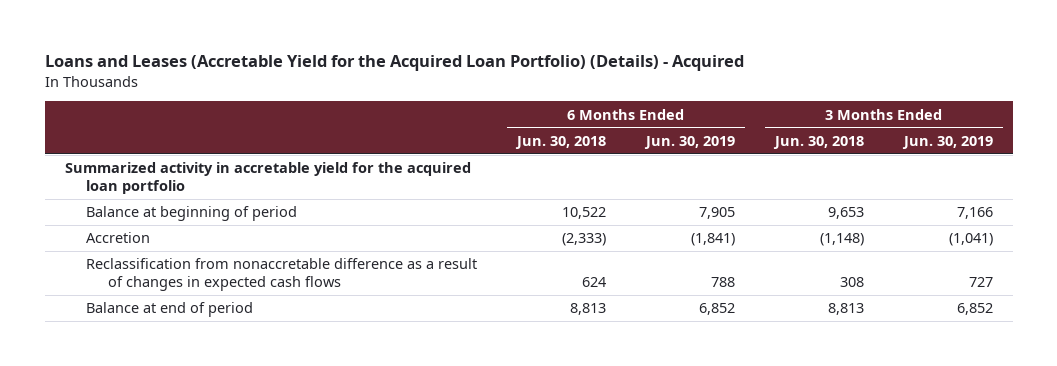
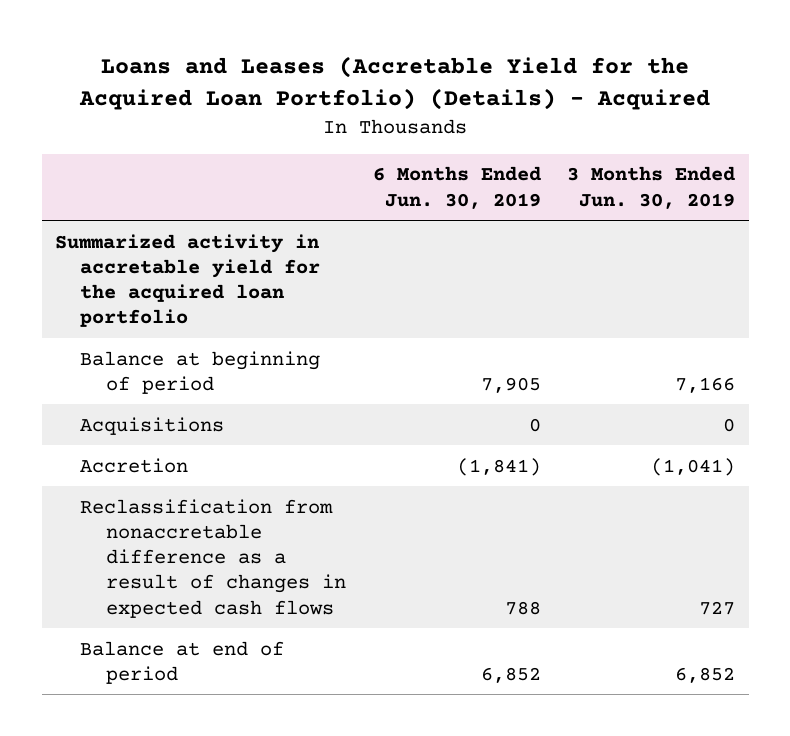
- | 6 Months Ended Jun. 30, 2018 | 6 Months Ended Jun. 30, 2019 | 3 Months Ended Jun. 30, 2018 | 3 Months Ended Jun. 30, 2019
+ | 6 Months Ended Jun. 30, 2019 | 3 Months Ended Jun. 30, 2019
+ Acquisitions | 0 | 0

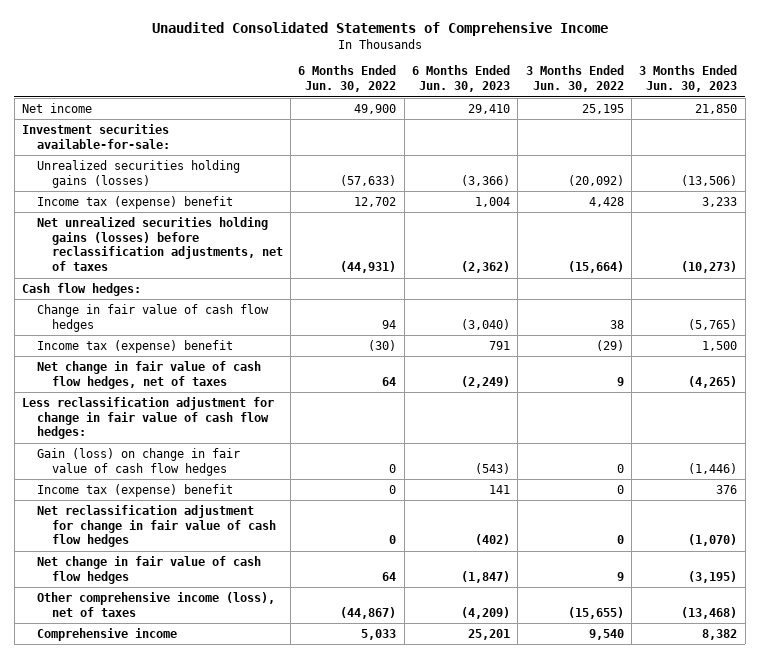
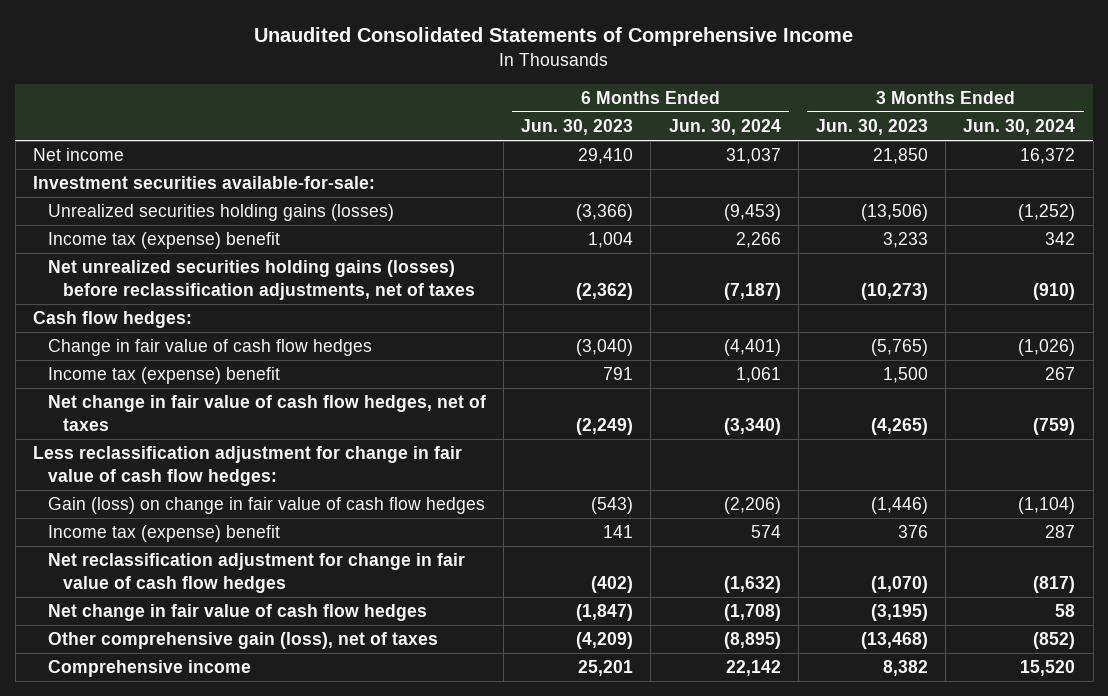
- | 6 Months Ended Jun. 30, 2022 | 6 Months Ended Jun. 30, 2023 | 3 Months Ended Jun. 30, 2022 | 3 Months Ended Jun. 30, 2023
+ | 6 Months Ended Jun. 30, 2023 | 6 Months Ended Jun. 30, 2024 | 3 Months Ended Jun. 30, 2023 | 3 Months Ended Jun. 30, 2024
- Other comprehensive income (loss), net of taxes | (44,867) | (4,209) | (15,655) | (13,468)
+ Other comprehensive gain (loss), net of taxes | (4,209) | (8,895) | (13,468) | (852)

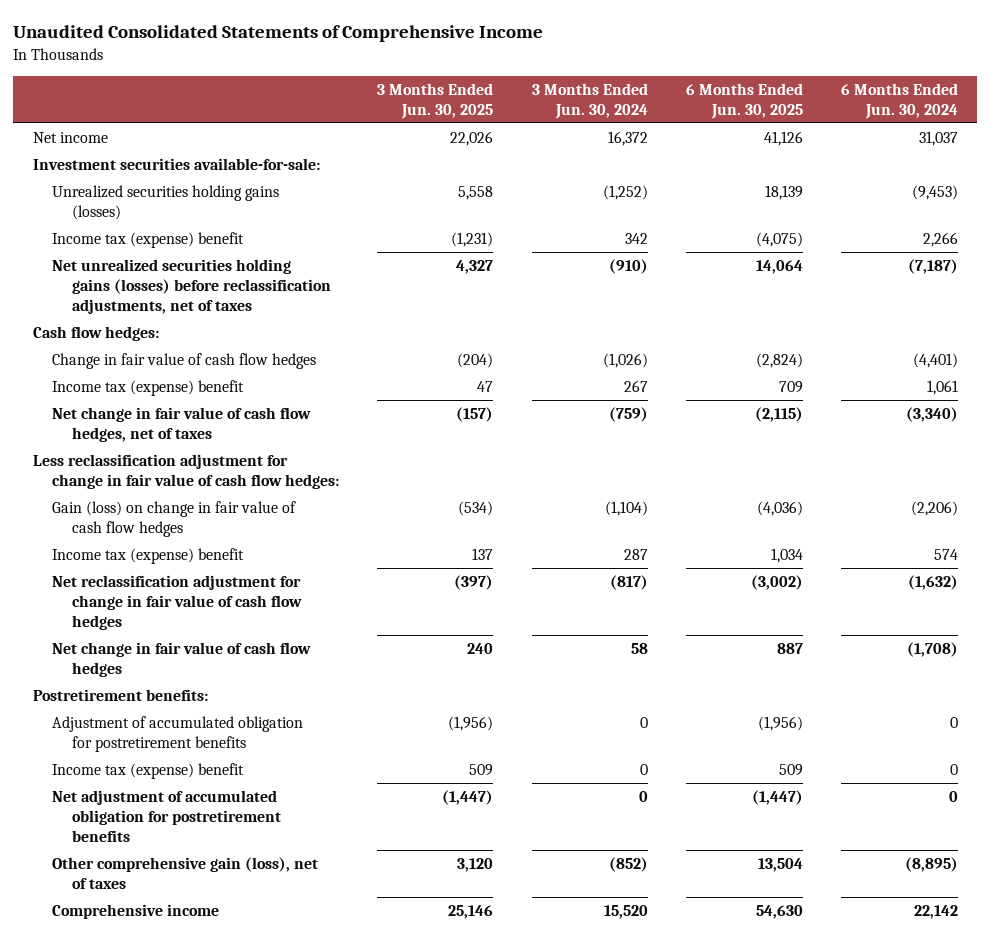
- | 6 Months Ended Jun. 30, 2023 | 6 Months Ended Jun. 30, 2024 | 3 Months Ended Jun. 30, 2023 | 3 Months Ended Jun. 30, 2024
+ | 3 Months Ended Jun. 30, 2025 | 3 Months Ended Jun. 30, 2024 | 6 Months Ended Jun. 30, 2025 | 6 Months Ended Jun. 30, 2024
+ Postretirement benefits:
+ Adjustment of accumulated obligation for postretirement benefits | (1,956) | 0 | (1,956) | 0
+ Income tax (expense) benefit | 509 | 0 | 509 | 0
+ Net adjustment of accumulated obligation for postretirement benefits | (1,447) | 0 | (1,447) | 0

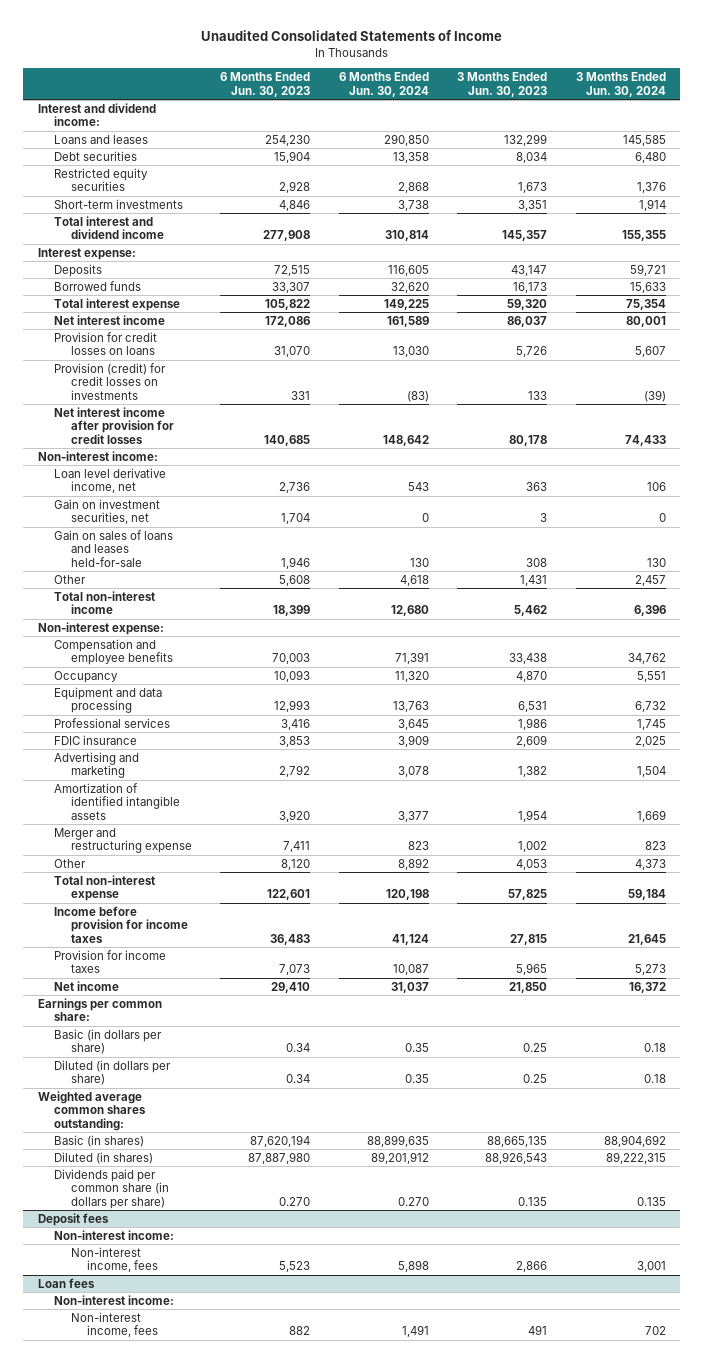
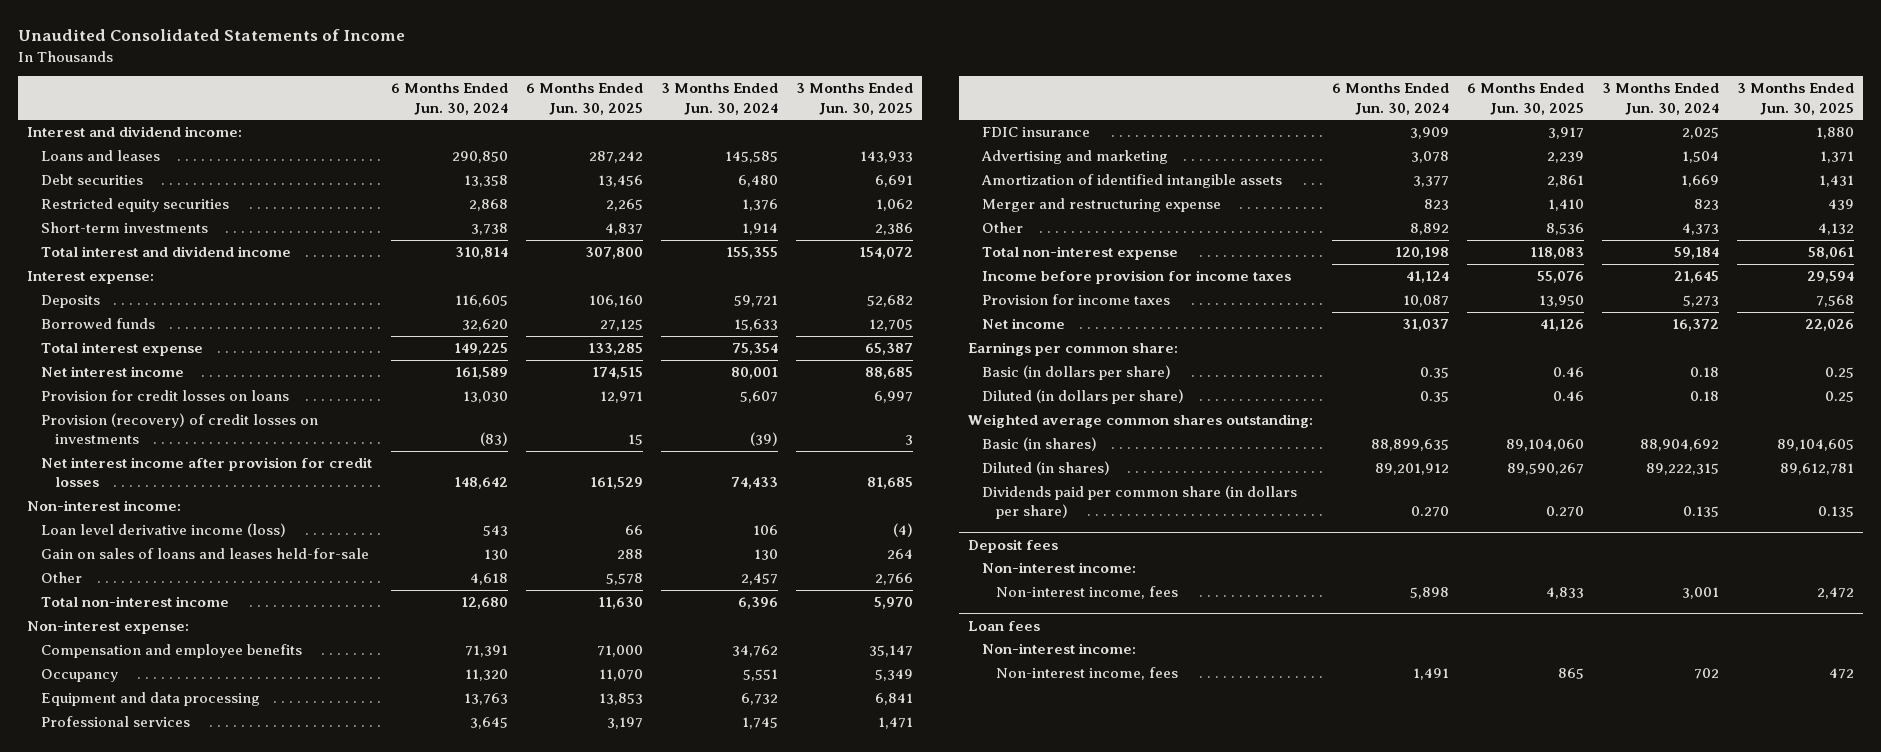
- | 6 Months Ended Jun. 30, 2023 | 6 Months Ended Jun. 30, 2024 | 3 Months Ended Jun. 30, 2023 | 3 Months Ended Jun. 30, 2024
+ | 6 Months Ended Jun. 30, 2024 | 6 Months Ended Jun. 30, 2025 | 3 Months Ended Jun. 30, 2024 | 3 Months Ended Jun. 30, 2025
- Provision (credit) for credit losses on investments | 331 | (83) | 133 | (39)
+ Provision (recovery) of credit losses on investments | (83) | 15 | (39) | 3
- Loan level derivative income, net | 2,736 | 543 | 363 | 106
- Gain on investment securities, net | 1,704 | 0 | 3 | 0
+ Loan level derivative income (loss) | 543 | 66 | 106 | (4)

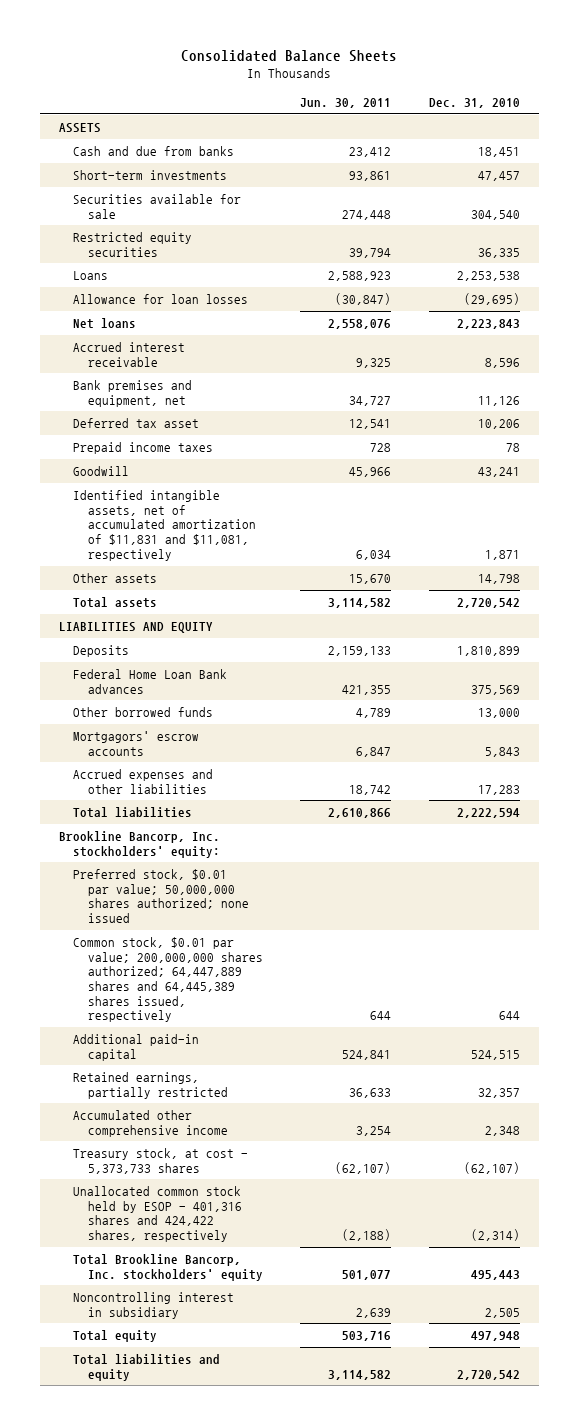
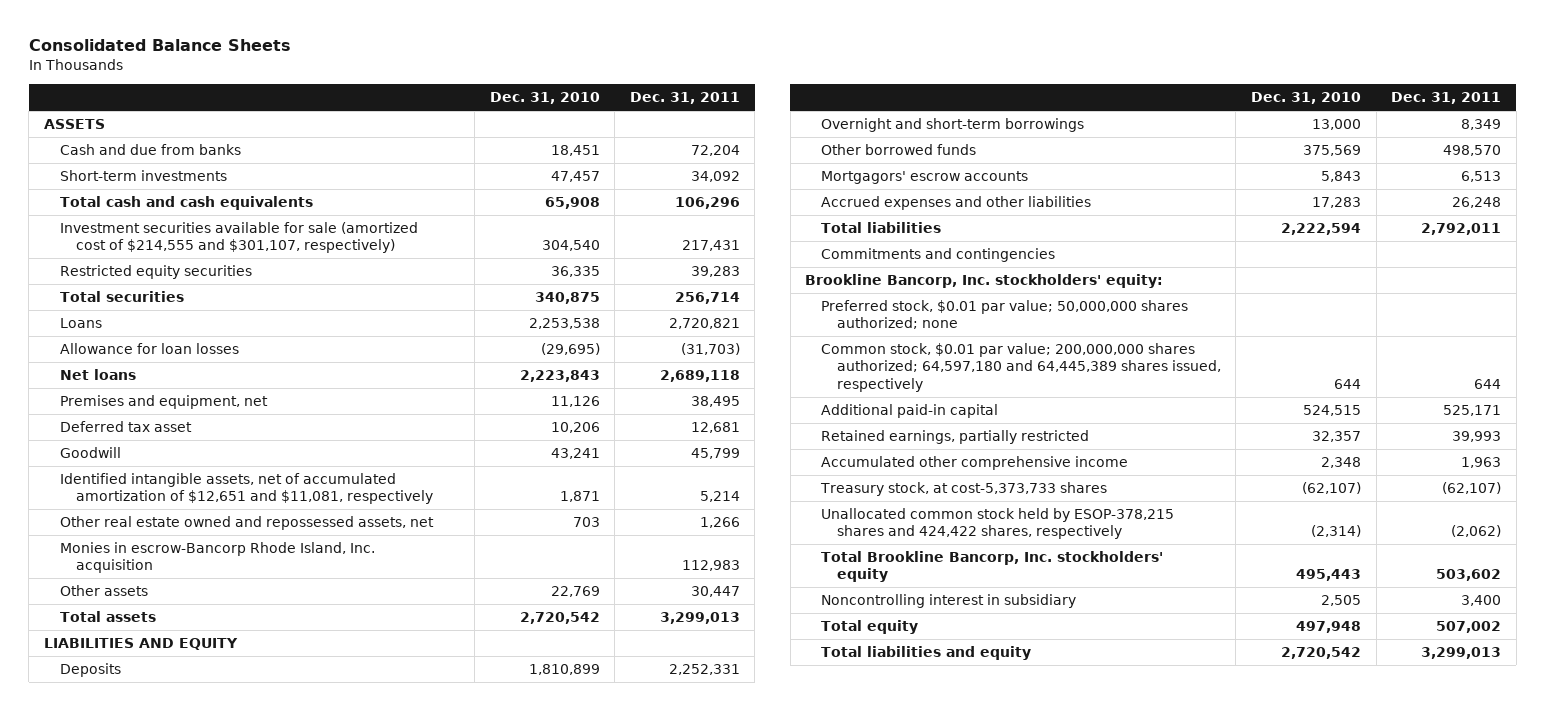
- | Jun. 30, 2011 | Dec. 31, 2010
+ | Dec. 31, 2010 | Dec. 31, 2011
- Securities available for sale | 274,448 | 304,540
+ Total cash and cash equivalents | 65,908 | 106,296
+ Investment securities available for sale (amortized cost of $214,555 and $301,107, respectively) | 304,540 | 217,431
+ Total securities | 340,875 | 256,714
- Accrued interest receivable | 9,325 | 8,596
- Bank premises and equipment, net | 34,727 | 11,126
+ Premises and equipment, net | 11,126 | 38,495
- Prepaid income taxes | 728 | 78
- Identified intangible assets, net of accumulated amortization of $11,831 and $11,081, respectively | 6,034 | 1,871
- Other assets | 15,670 | 14,798
+ Identified intangible assets, net of accumulated amortization of $12,651 and $11,081, respectively | 1,871 | 5,214
+ Other real estate owned and repossessed assets, net | 703 | 1,266
+ Monies in escrow-Bancorp Rhode Island, Inc. acquisition | | 112,983
+ Other assets | 22,769 | 30,447
- Federal Home Loan Bank advances | 421,355 | 375,569
- Other borrowed funds | 4,789 | 13,000
+ Overnight and short-term borrowings | 13,000 | 8,349
+ Other borrowed funds | 375,569 | 498,570
+ Commitments and contingencies
- Preferred stock, $0.01 par value; 50,000,000 shares authorized; none issued
- Common stock, $0.01 par value; 200,000,000 shares authorized; 64,447,889 shares and 64,445,389 shares issued, respectively | 644 | 644
+ Preferred stock, $0.01 par value; 50,000,000 shares authorized; none
+ Common stock, $0.01 par value; 200,000,000 shares authorized; 64,597,180 and 64,445,389 shares issued, respectively | 644 | 644
- Treasury stock, at cost - 5,373,733 shares | (62,107) | (62,107)
- Unallocated common stock held by ESOP - 401,316 shares and 424,422 shares, respectively | (2,188) | (2,314)
+ Treasury stock, at cost-5,373,733 shares | (62,107) | (62,107)
+ Unallocated common stock held by ESOP-378,215 shares and 424,422 shares, respectively | (2,314) | (2,062)

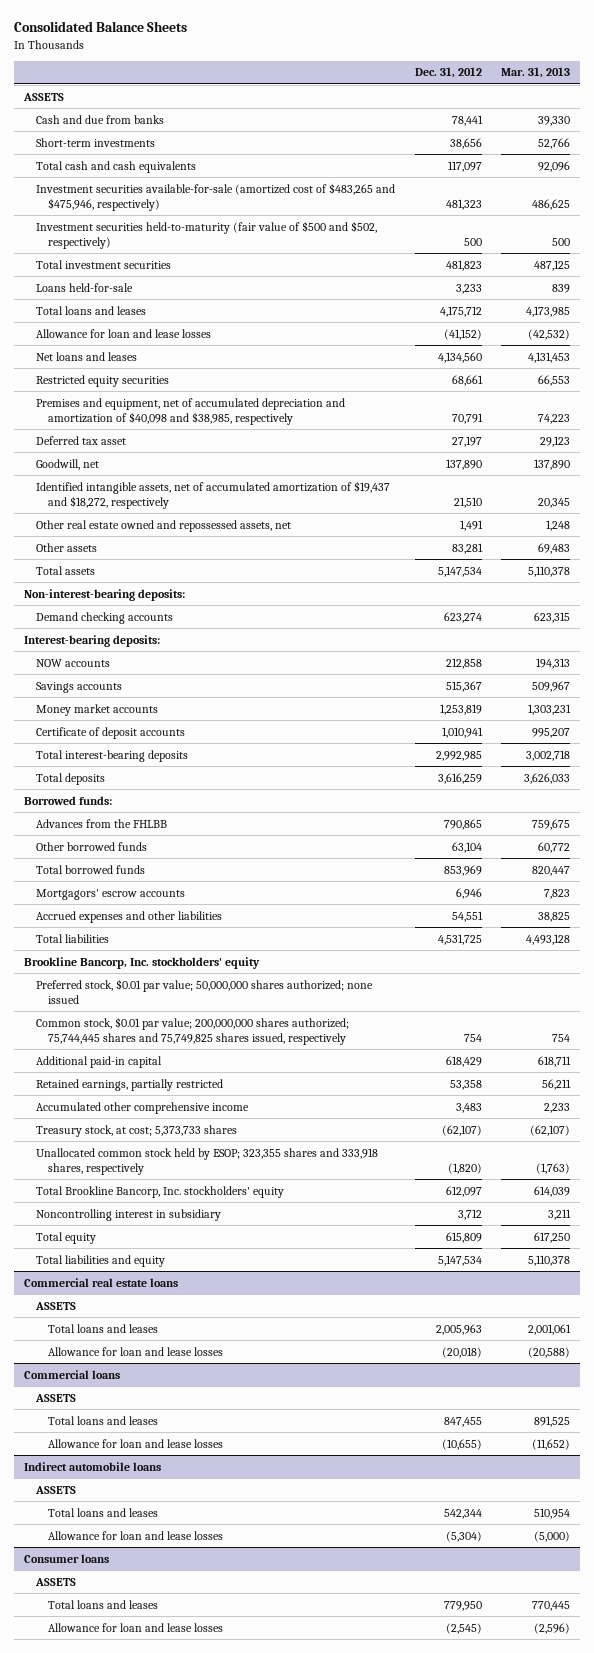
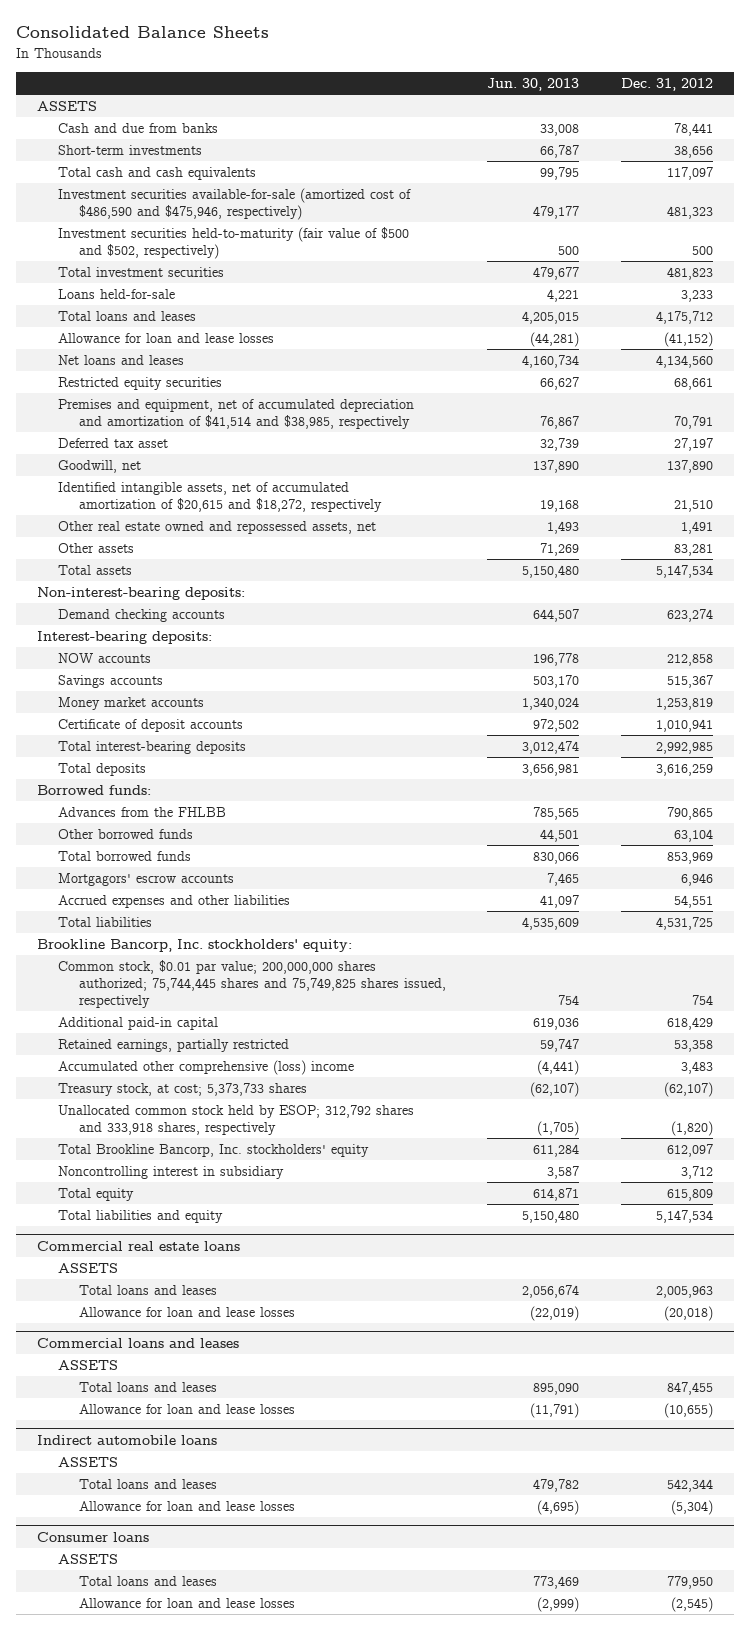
- | Dec. 31, 2012 | Mar. 31, 2013
+ | Jun. 30, 2013 | Dec. 31, 2012
- Investment securities available-for-sale (amortized cost of $483,265 and $475,946, respectively) | 481,323 | 486,625
+ Investment securities available-for-sale (amortized cost of $486,590 and $475,946, respectively) | 479,177 | 481,323
- Premises and equipment, net of accumulated depreciation and amortization of $40,098 and $38,985, respectively | 70,791 | 74,223
+ Premises and equipment, net of accumulated depreciation and amortization of $41,514 and $38,985, respectively | 76,867 | 70,791
- Identified intangible assets, net of accumulated amortization of $19,437 and $18,272, respectively | 21,510 | 20,345
+ Identified intangible assets, net of accumulated amortization of $20,615 and $18,272, respectively | 19,168 | 21,510
- Brookline Bancorp, Inc. stockholders' equity
- Preferred stock, $0.01 par value; 50,000,000 shares authorized; none issued
+ Brookline Bancorp, Inc. stockholders' equity:
- Accumulated other comprehensive income | 3,483 | 2,233
+ Accumulated other comprehensive (loss) income | (4,441) | 3,483
- Unallocated common stock held by ESOP; 323,355 shares and 333,918 shares, respectively | (1,820) | (1,763)
+ Unallocated common stock held by ESOP; 312,792 shares and 333,918 shares, respectively | (1,705) | (1,820)
- Commercial loans
+ Commercial loans and leases

